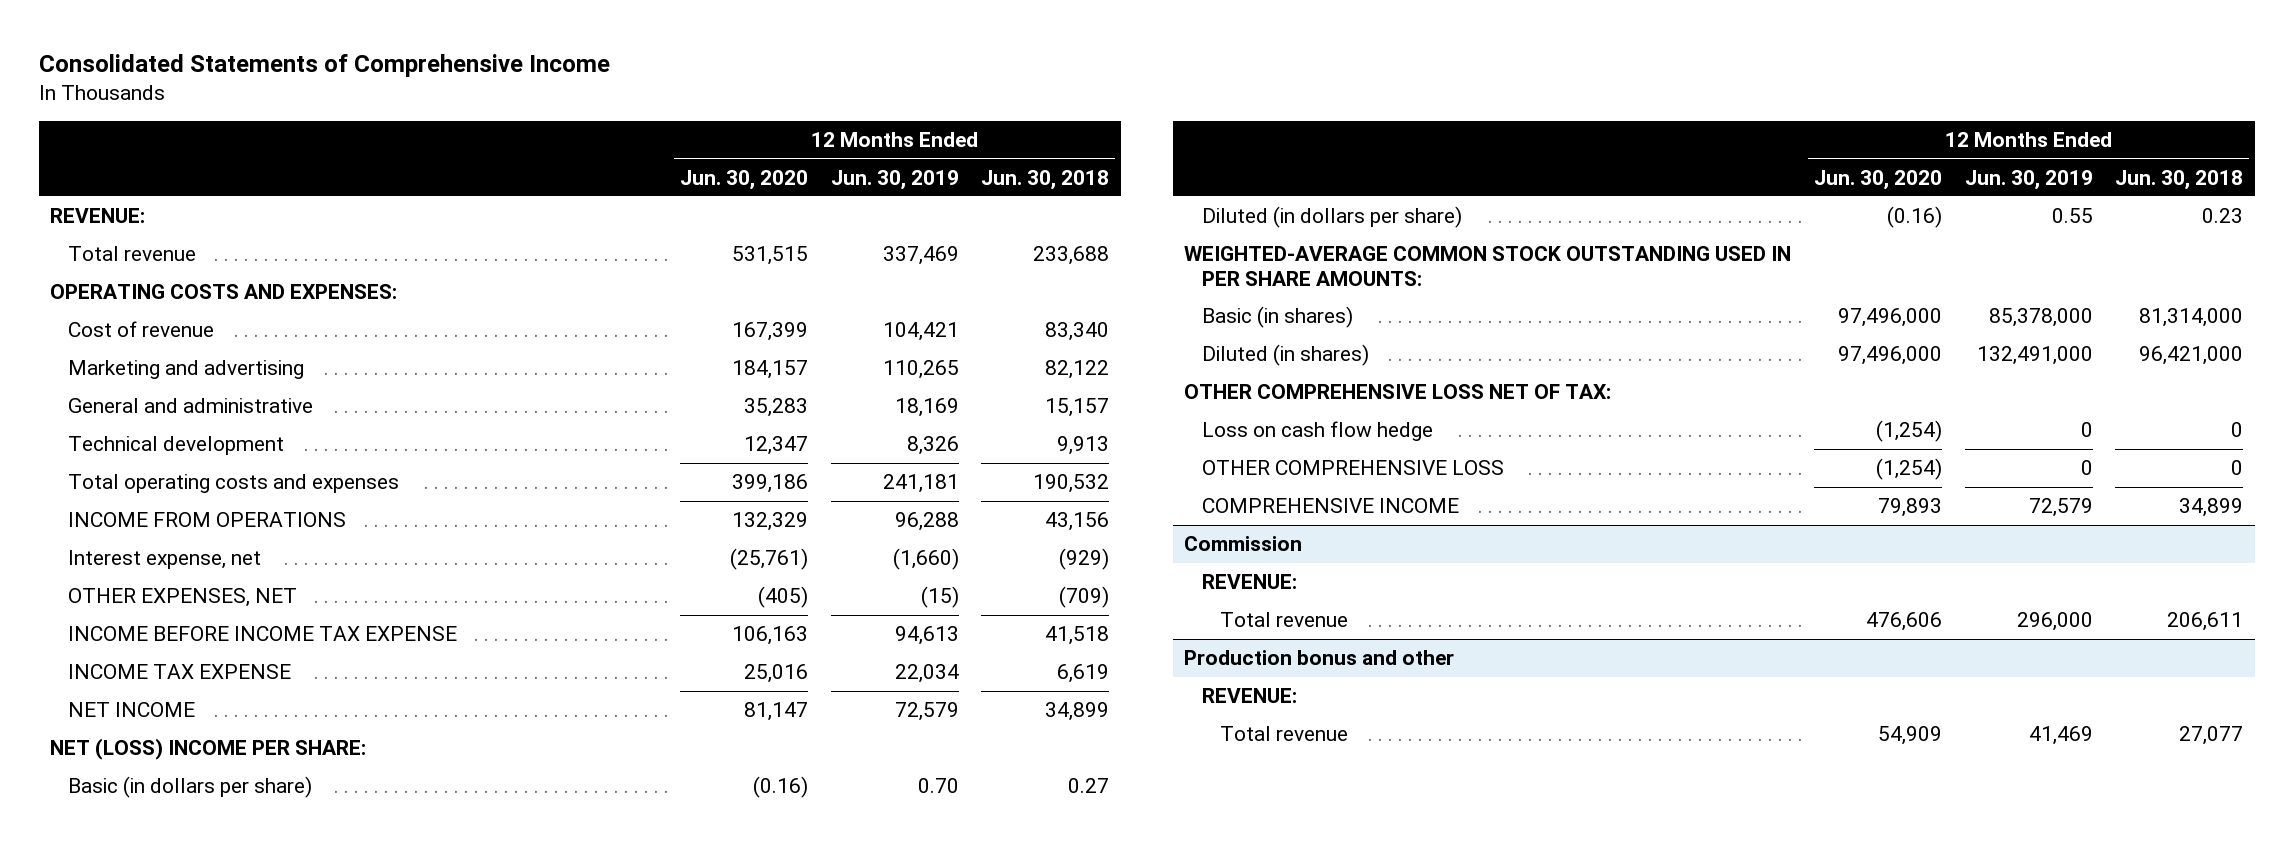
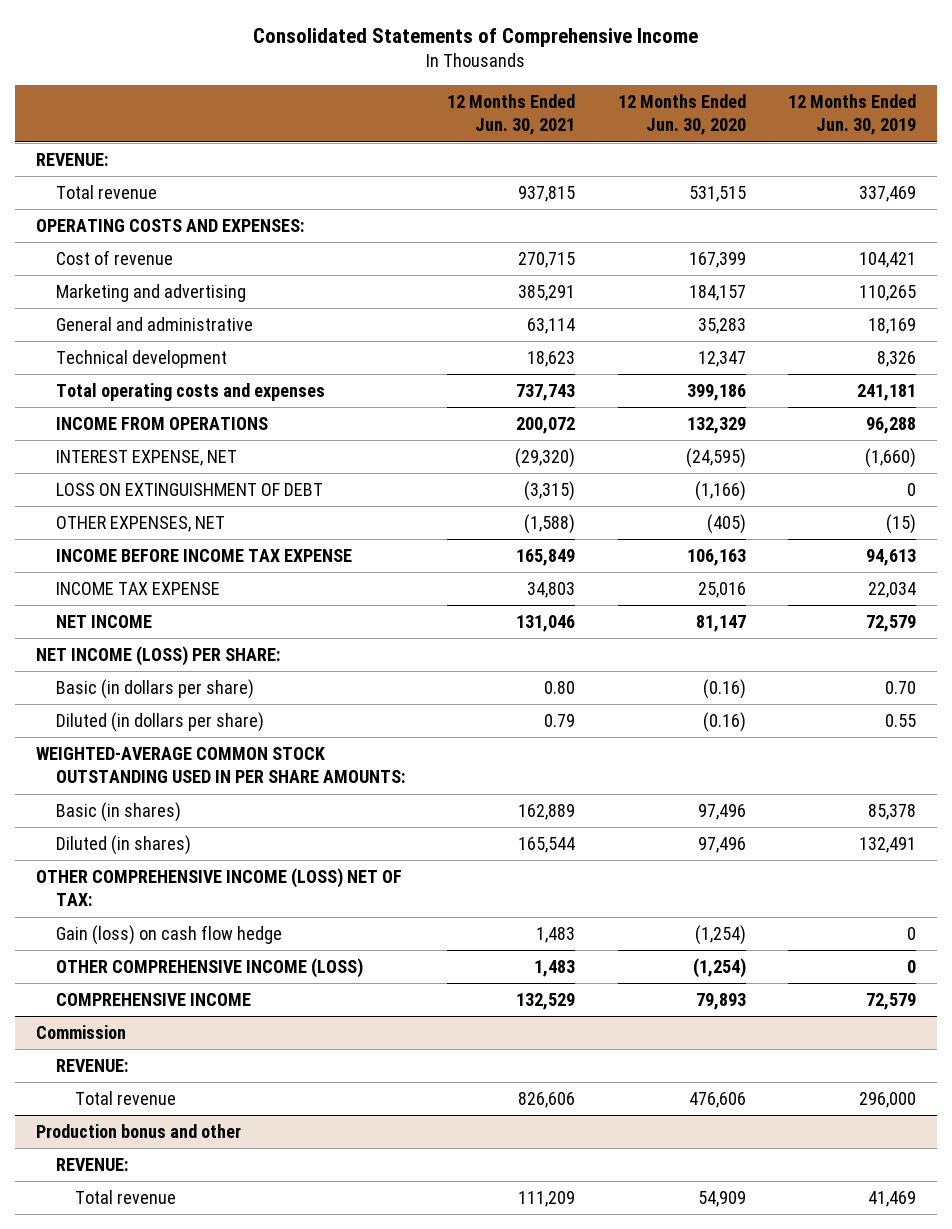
- | 12 Months Ended Jun. 30, 2020 | 12 Months Ended Jun. 30, 2019 | 12 Months Ended Jun. 30, 2018
+ | 12 Months Ended Jun. 30, 2021 | 12 Months Ended Jun. 30, 2020 | 12 Months Ended Jun. 30, 2019
- Interest expense, net | (25,761) | (1,660) | (929)
+ INTEREST EXPENSE, NET | (29,320) | (24,595) | (1,660)
+ LOSS ON EXTINGUISHMENT OF DEBT | (3,315) | (1,166) | 0
- NET (LOSS) INCOME PER SHARE:
+ NET INCOME (LOSS) PER SHARE:
- Basic (in shares) | 97,496,000 | 85,378,000 | 81,314,000
- Diluted (in shares) | 97,496,000 | 132,491,000 | 96,421,000
- OTHER COMPREHENSIVE LOSS NET OF TAX:
- Loss on cash flow hedge | (1,254) | 0 | 0
- OTHER COMPREHENSIVE LOSS | (1,254) | 0 | 0
+ Basic (in shares) | 162,889 | 97,496 | 85,378
+ Diluted (in shares) | 165,544 | 97,496 | 132,491
+ OTHER COMPREHENSIVE INCOME (LOSS) NET OF TAX:
+ Gain (loss) on cash flow hedge | 1,483 | (1,254) | 0
+ OTHER COMPREHENSIVE INCOME (LOSS) | 1,483 | (1,254) | 0

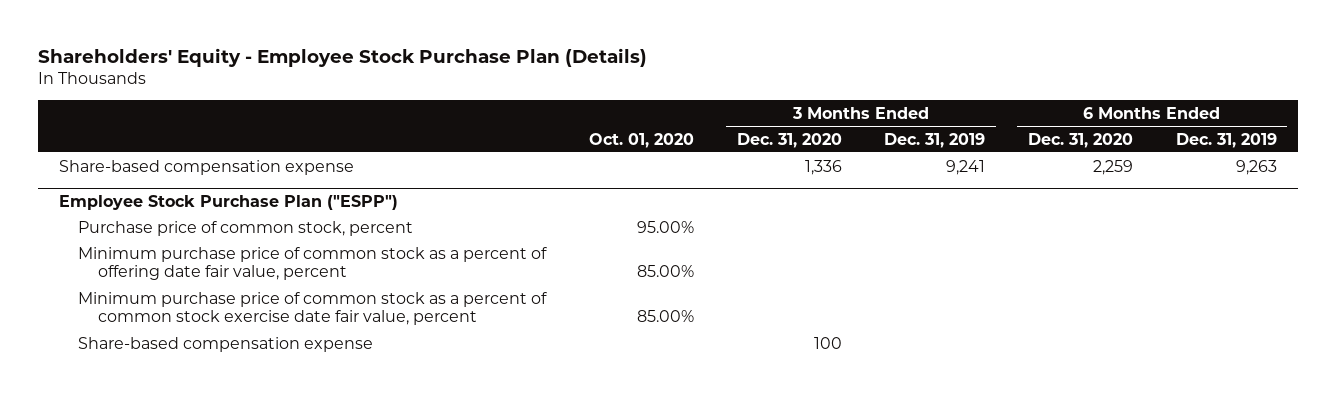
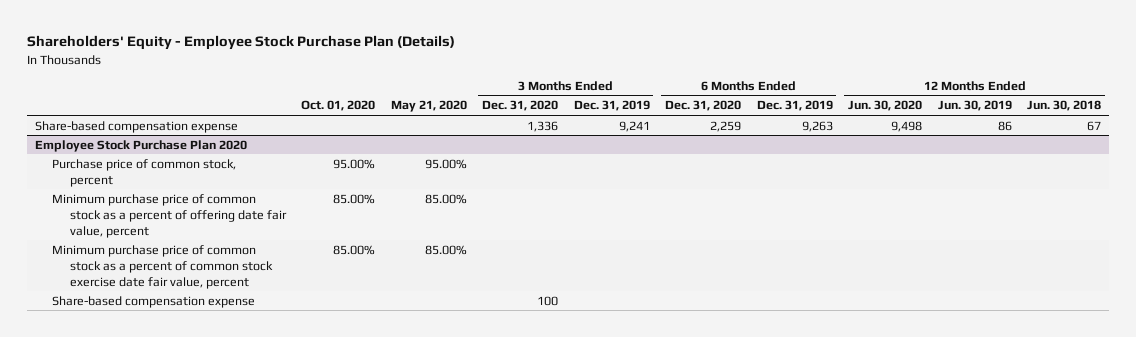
- | Oct. 01, 2020 | 3 Months Ended Dec. 31, 2020 | 3 Months Ended Dec. 31, 2019 | 6 Months Ended Dec. 31, 2020 | 6 Months Ended Dec. 31, 2019
+ | Oct. 01, 2020 | May 21, 2020 | 3 Months Ended Dec. 31, 2020 | 3 Months Ended Dec. 31, 2019 | 6 Months Ended Dec. 31, 2020 | 6 Months Ended Dec. 31, 2019 | 12 Months Ended Jun. 30, 2020 | 12 Months Ended Jun. 30, 2019 | 12 Months Ended Jun. 30, 2018
- Employee Stock Purchase Plan ("ESPP")
+ Employee Stock Purchase Plan 2020

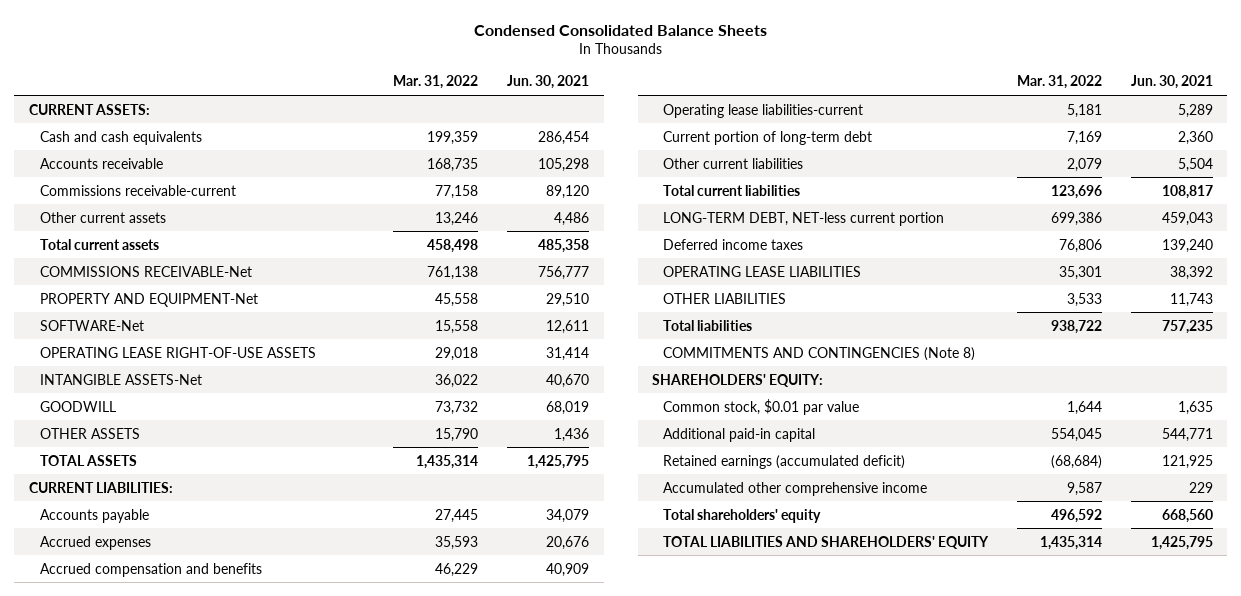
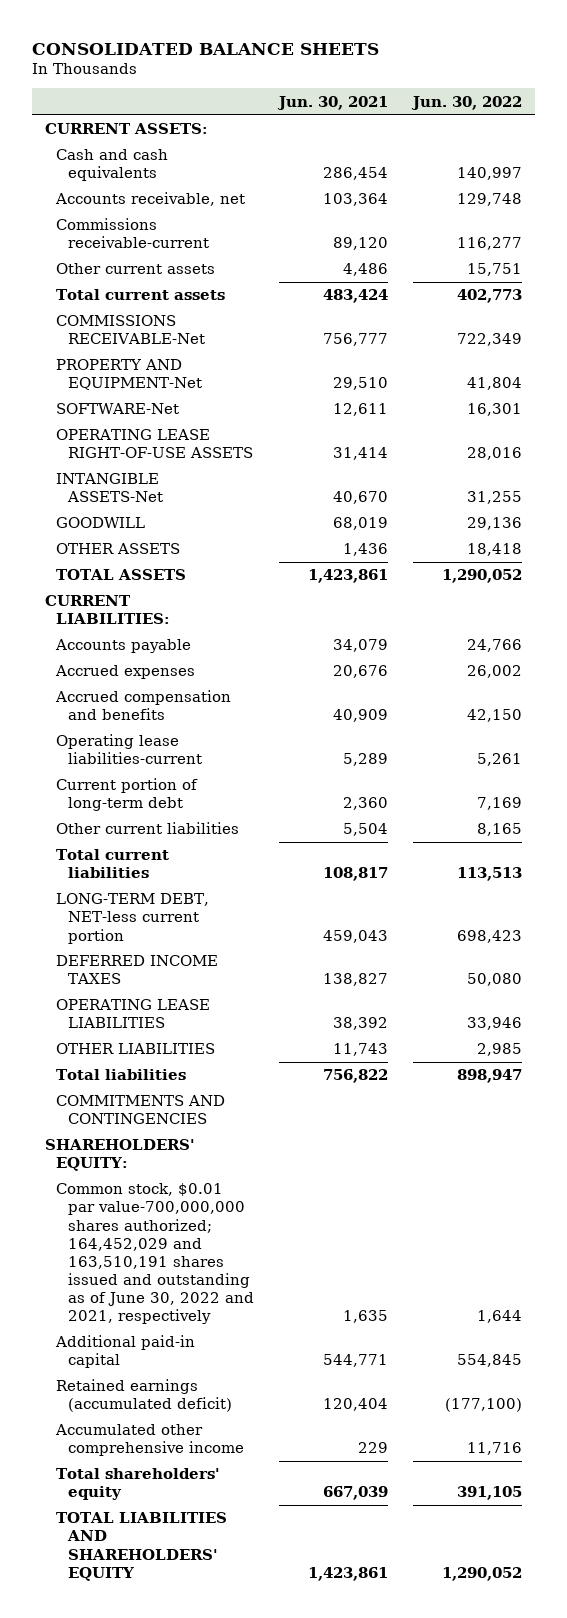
- Condensed Consolidated Balance Sheets
+ CONSOLIDATED BALANCE SHEETS
- | Mar. 31, 2022 | Jun. 30, 2021
+ | Jun. 30, 2021 | Jun. 30, 2022
- Accounts receivable | 168,735 | 105,298
+ Accounts receivable, net | 103,364 | 129,748
- Total current assets | 458,498 | 485,358
+ Total current assets | 483,424 | 402,773
- TOTAL ASSETS | 1,435,314 | 1,425,795
+ TOTAL ASSETS | 1,423,861 | 1,290,052
- Deferred income taxes | 76,806 | 139,240
+ DEFERRED INCOME TAXES | 138,827 | 50,080
- Total liabilities | 938,722 | 757,235
- COMMITMENTS AND CONTINGENCIES (Note 8)
+ Total liabilities | 756,822 | 898,947
+ COMMITMENTS AND CONTINGENCIES
- Common stock, $0.01 par value | 1,644 | 1,635
+ Common stock, $0.01 par value-700,000,000 shares authorized; 164,452,029 and 163,510,191 shares issued and outstanding as of June 30, 2022 and 2021, respectively | 1,635 | 1,644
- Retained earnings (accumulated deficit) | (68,684) | 121,925
+ Retained earnings (accumulated deficit) | 120,404 | (177,100)
- Total shareholders' equity | 496,592 | 668,560
- TOTAL LIABILITIES AND SHAREHOLDERS' EQUITY | 1,435,314 | 1,425,795
+ Total shareholders' equity | 667,039 | 391,105
+ TOTAL LIABILITIES AND SHAREHOLDERS' EQUITY | 1,423,861 | 1,290,052

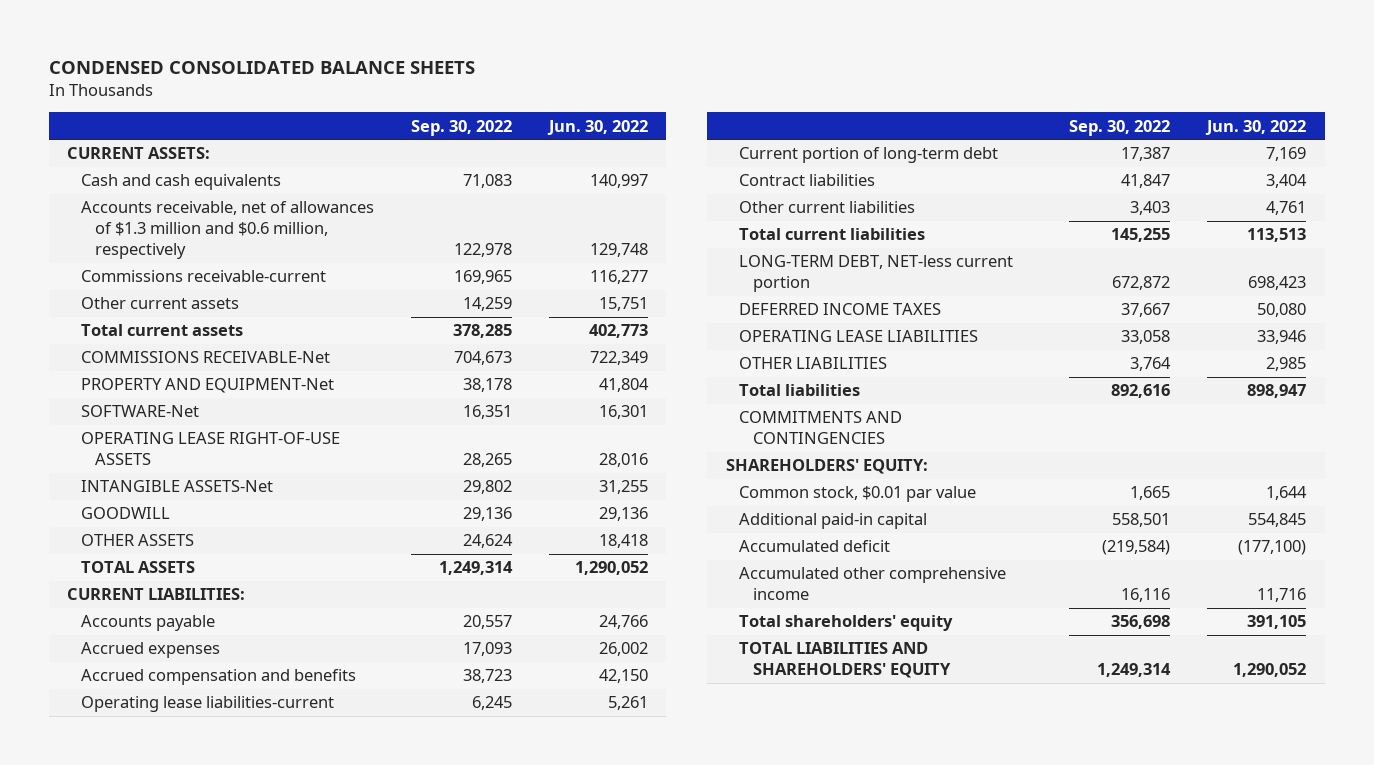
- CONSOLIDATED BALANCE SHEETS
+ CONDENSED CONSOLIDATED BALANCE SHEETS
- | Jun. 30, 2021 | Jun. 30, 2022
+ | Sep. 30, 2022 | Jun. 30, 2022
- Accounts receivable, net | 103,364 | 129,748
+ Accounts receivable, net of allowances of $1.3 million and $0.6 million, respectively | 122,978 | 129,748
- Other current liabilities | 5,504 | 8,165
+ Contract liabilities | 41,847 | 3,404
+ Other current liabilities | 3,403 | 4,761
- Common stock, $0.01 par value-700,000,000 shares authorized; 164,452,029 and 163,510,191 shares issued and outstanding as of June 30, 2022 and 2021, respectively | 1,635 | 1,644
+ Common stock, $0.01 par value | 1,665 | 1,644
- Retained earnings (accumulated deficit) | 120,404 | (177,100)
+ Accumulated deficit | (219,584) | (177,100)

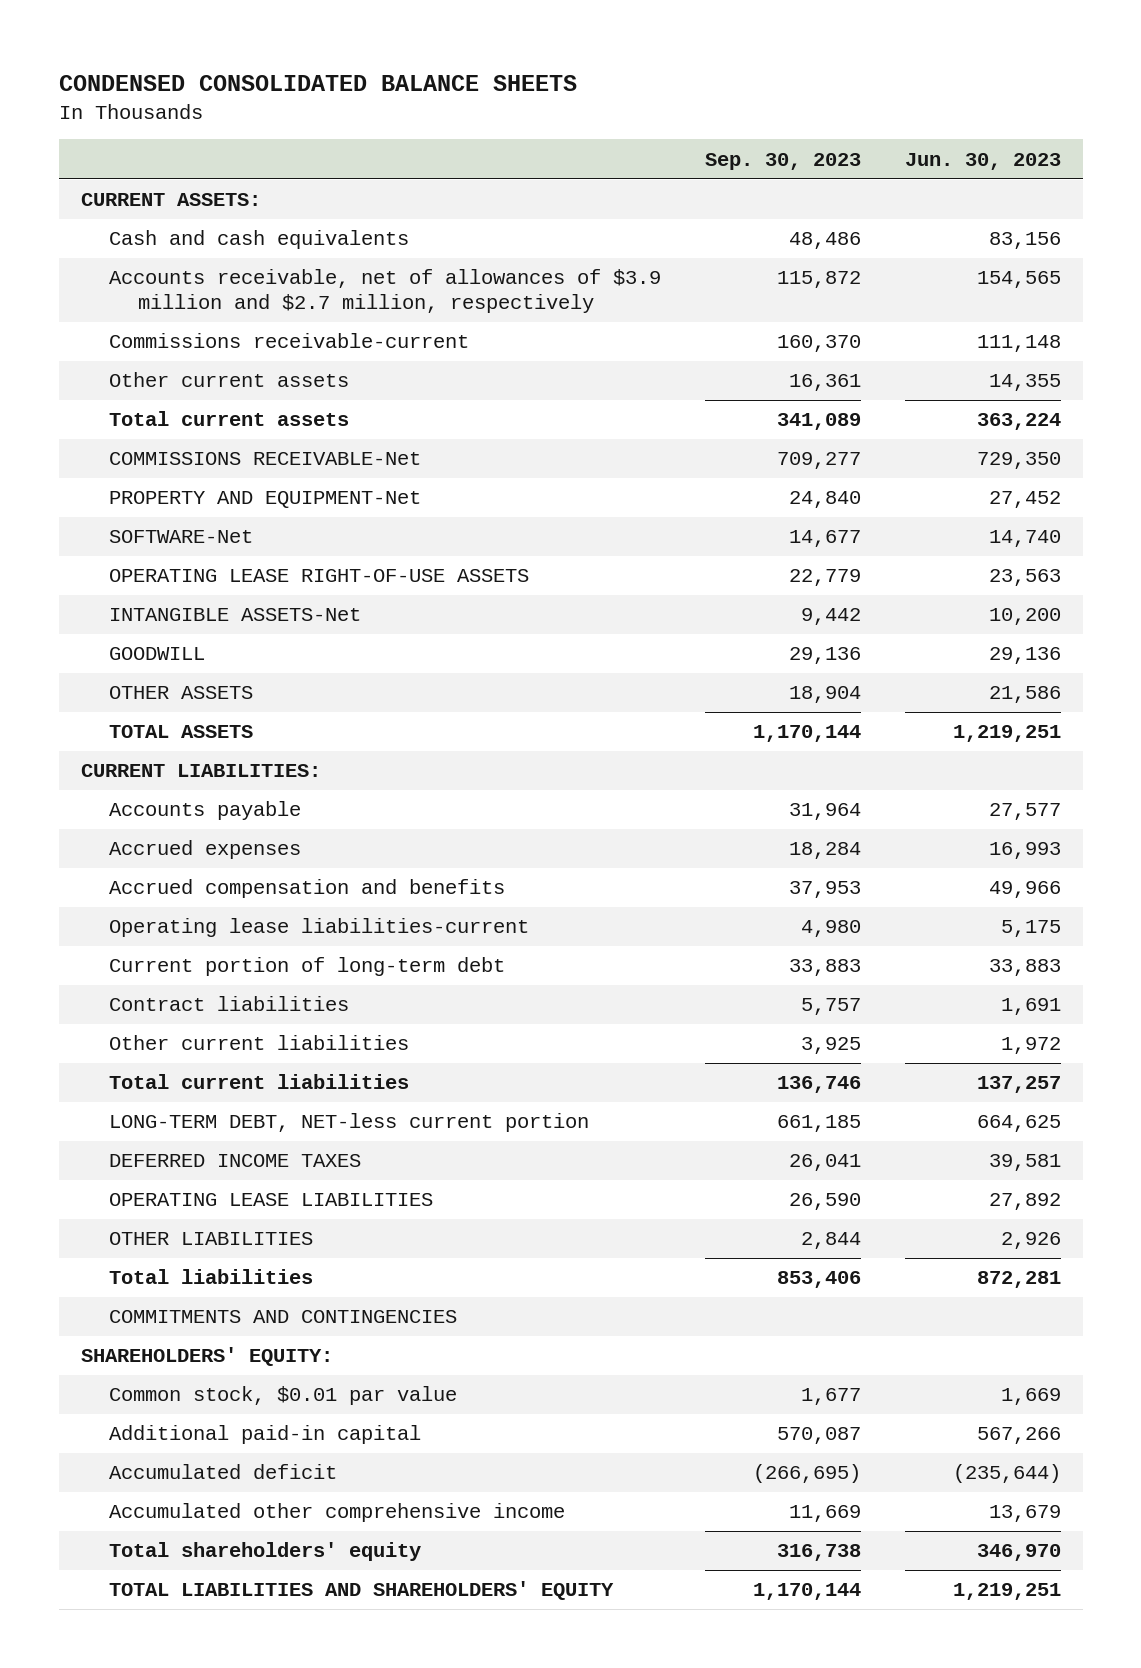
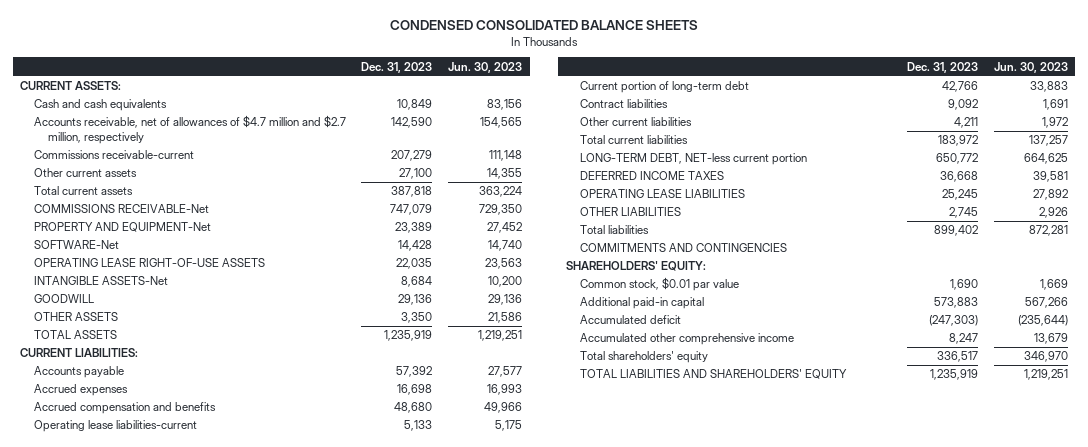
- | Sep. 30, 2023 | Jun. 30, 2023
+ | Dec. 31, 2023 | Jun. 30, 2023
- Accounts receivable, net of allowances of $3.9 million and $2.7 million, respectively | 115,872 | 154,565
+ Accounts receivable, net of allowances of $4.7 million and $2.7 million, respectively | 142,590 | 154,565

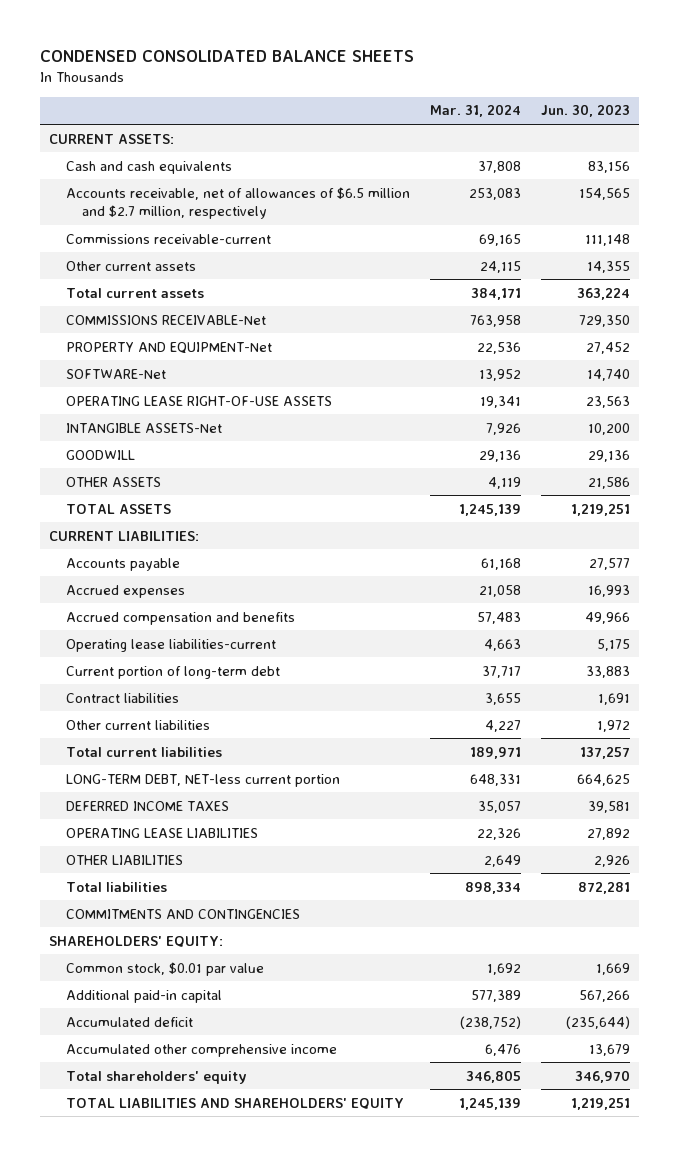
- | Dec. 31, 2023 | Jun. 30, 2023
+ | Mar. 31, 2024 | Jun. 30, 2023
- Accounts receivable, net of allowances of $4.7 million and $2.7 million, respectively | 142,590 | 154,565
+ Accounts receivable, net of allowances of $6.5 million and $2.7 million, respectively | 253,083 | 154,565

